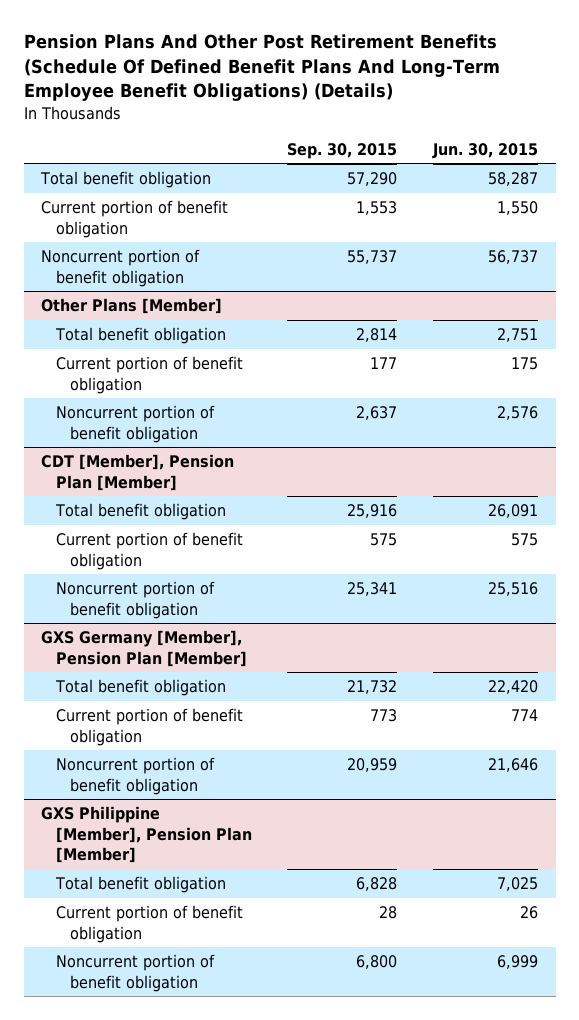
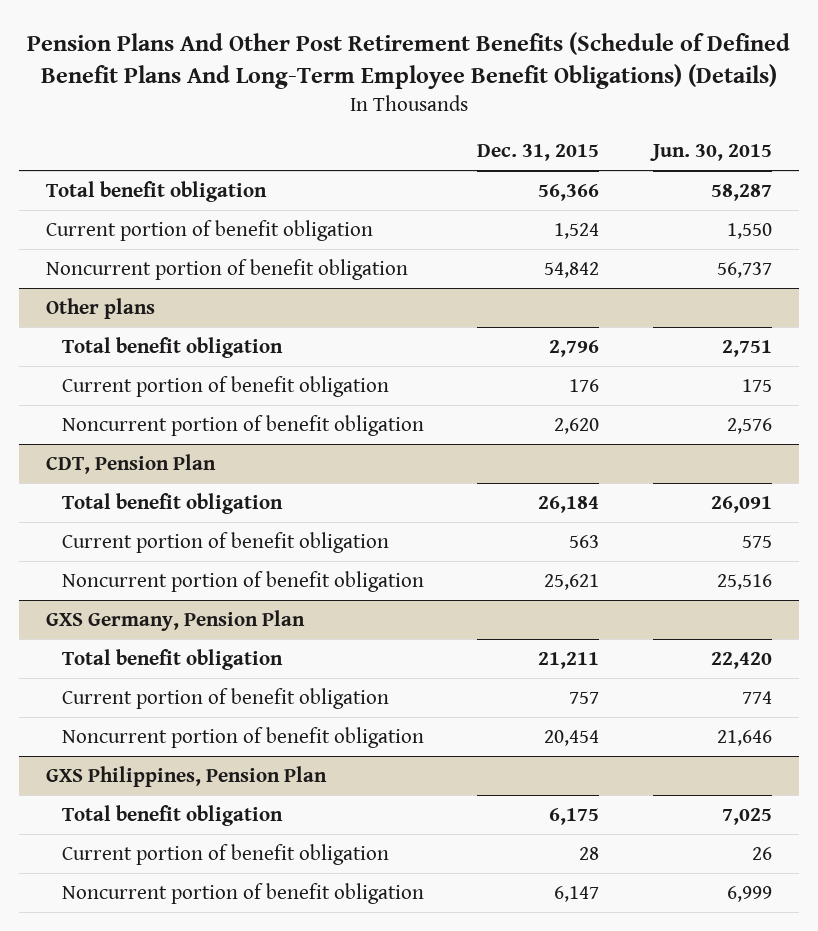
- Pension Plans And Other Post Retirement Benefits (Schedule Of Defined Benefit Plans And Long-Term Employee Benefit Obligations) (Details)
+ Pension Plans And Other Post Retirement Benefits (Schedule of Defined Benefit Plans And Long-Term Employee Benefit Obligations) (Details)
- | Sep. 30, 2015 | Jun. 30, 2015
+ | Dec. 31, 2015 | Jun. 30, 2015
- Other Plans [Member]
+ Other plans
- CDT [Member], Pension Plan [Member]
+ CDT, Pension Plan
- GXS Germany [Member], Pension Plan [Member]
+ GXS Germany, Pension Plan
- GXS Philippine [Member], Pension Plan [Member]
+ GXS Philippines, Pension Plan

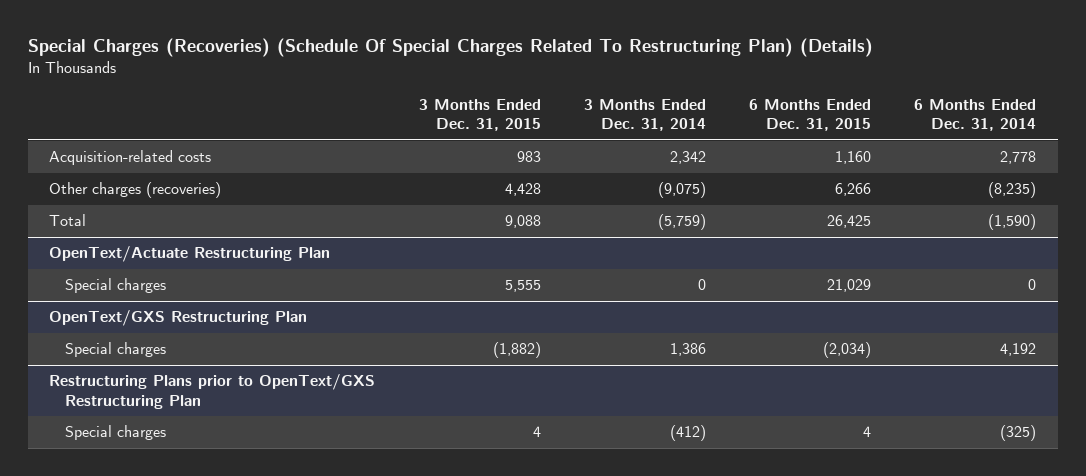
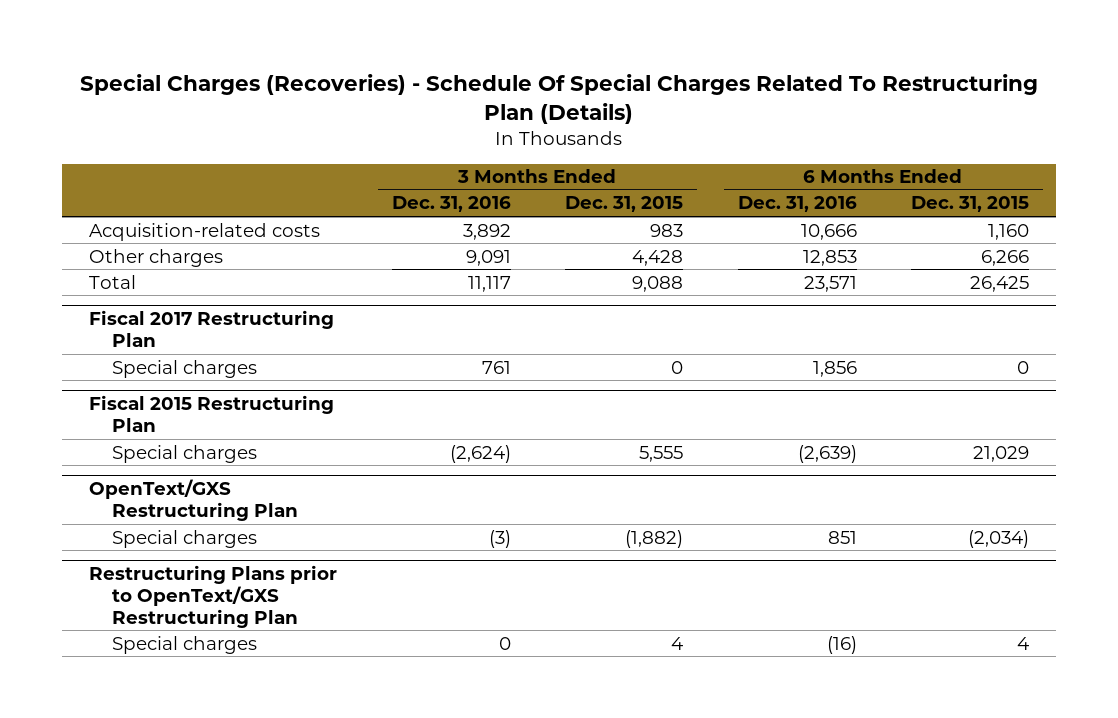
- Special Charges (Recoveries) (Schedule Of Special Charges Related To Restructuring Plan) (Details)
+ Special Charges (Recoveries) - Schedule Of Special Charges Related To Restructuring Plan (Details)
- | 3 Months Ended Dec. 31, 2015 | 3 Months Ended Dec. 31, 2014 | 6 Months Ended Dec. 31, 2015 | 6 Months Ended Dec. 31, 2014
+ | 3 Months Ended Dec. 31, 2016 | 3 Months Ended Dec. 31, 2015 | 6 Months Ended Dec. 31, 2016 | 6 Months Ended Dec. 31, 2015
- Other charges (recoveries) | 4,428 | (9,075) | 6,266 | (8,235)
+ Other charges | 9,091 | 4,428 | 12,853 | 6,266
- OpenText/Actuate Restructuring Plan
+ Fiscal 2017 Restructuring Plan
+ Special charges | 761 | 0 | 1,856 | 0
+ Fiscal 2015 Restructuring Plan

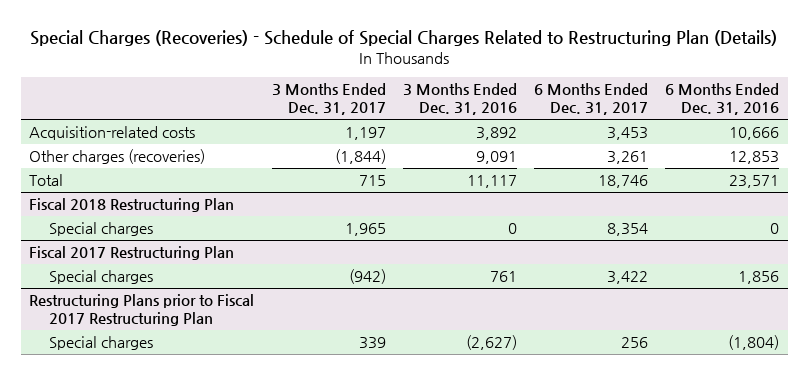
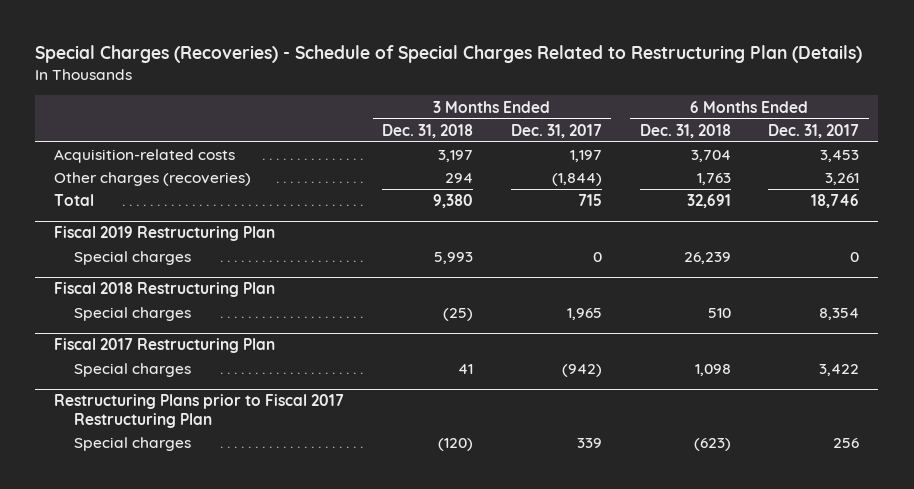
- | 3 Months Ended Dec. 31, 2017 | 3 Months Ended Dec. 31, 2016 | 6 Months Ended Dec. 31, 2017 | 6 Months Ended Dec. 31, 2016
+ | 3 Months Ended Dec. 31, 2018 | 3 Months Ended Dec. 31, 2017 | 6 Months Ended Dec. 31, 2018 | 6 Months Ended Dec. 31, 2017
+ Fiscal 2019 Restructuring Plan
+ Special charges | 5,993 | 0 | 26,239 | 0

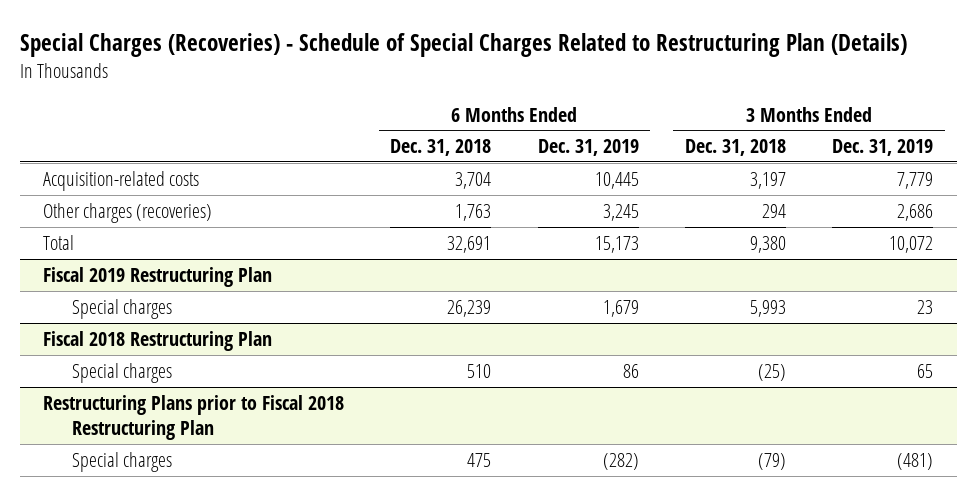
- | 3 Months Ended Dec. 31, 2018 | 3 Months Ended Dec. 31, 2017 | 6 Months Ended Dec. 31, 2018 | 6 Months Ended Dec. 31, 2017
+ | 6 Months Ended Dec. 31, 2018 | 6 Months Ended Dec. 31, 2019 | 3 Months Ended Dec. 31, 2018 | 3 Months Ended Dec. 31, 2019
- Fiscal 2017 Restructuring Plan
- Special charges | 41 | (942) | 1,098 | 3,422
- Restructuring Plans prior to Fiscal 2017 Restructuring Plan
- Special charges | (120) | 339 | (623) | 256
+ Restructuring Plans prior to Fiscal 2018 Restructuring Plan
+ Special charges | 475 | (282) | (79) | (481)

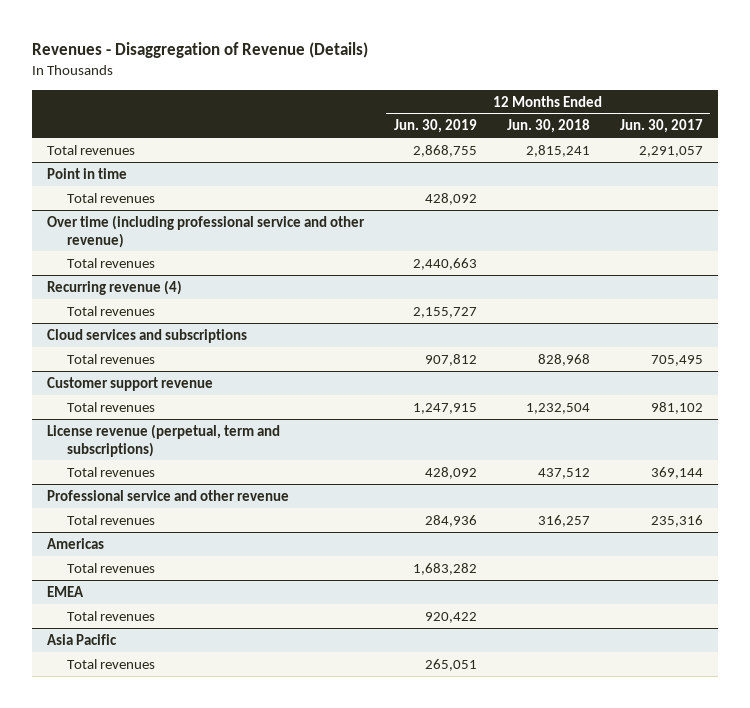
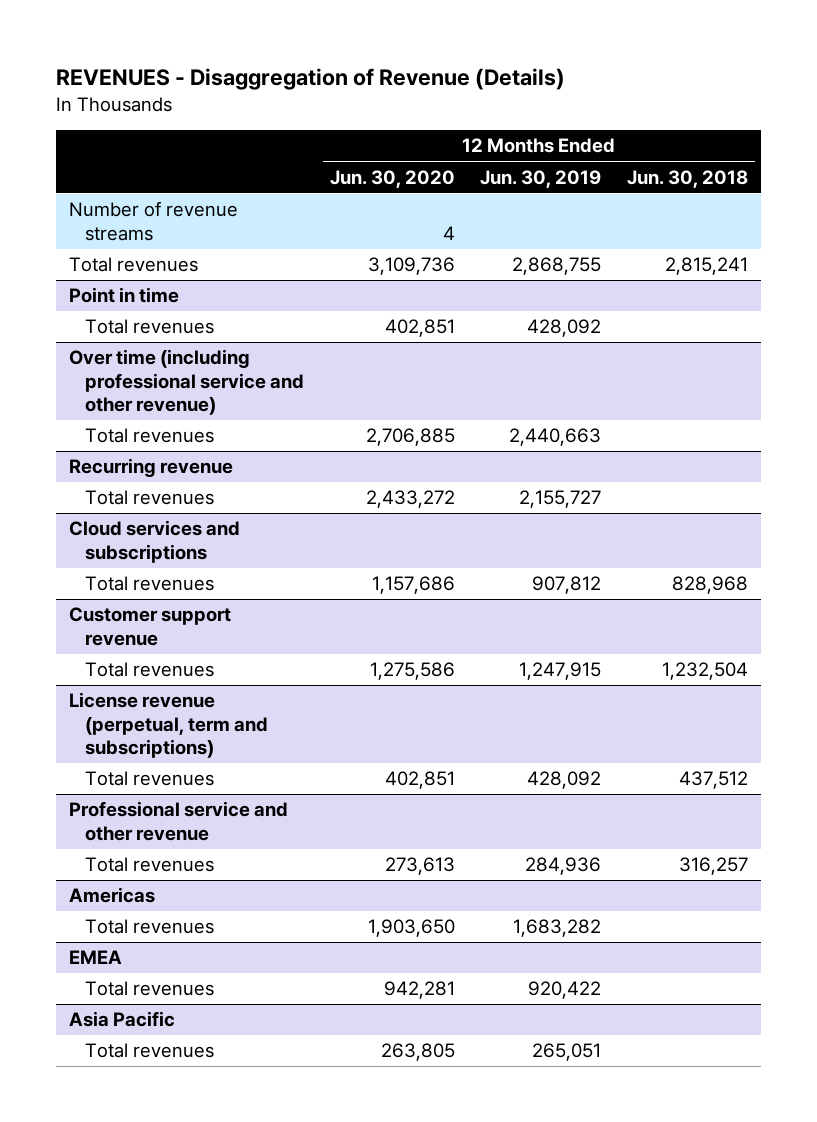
- Revenues - Disaggregation of Revenue (Details)
+ REVENUES - Disaggregation of Revenue (Details)
- | 12 Months Ended Jun. 30, 2019 | 12 Months Ended Jun. 30, 2018 | 12 Months Ended Jun. 30, 2017
+ | 12 Months Ended Jun. 30, 2020 | 12 Months Ended Jun. 30, 2019 | 12 Months Ended Jun. 30, 2018
+ Number of revenue streams | 4 | |
- Recurring revenue (4)
+ Recurring revenue

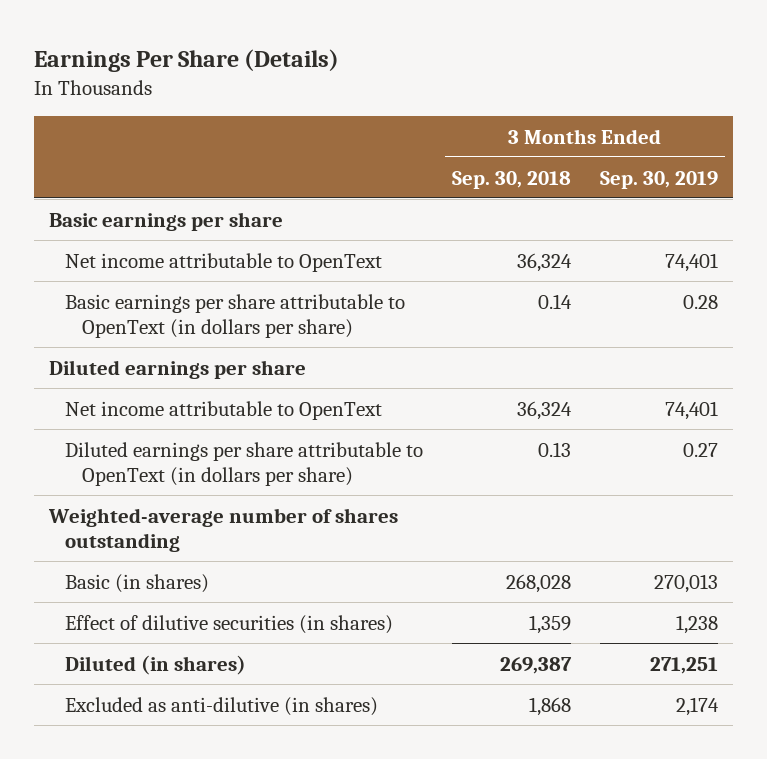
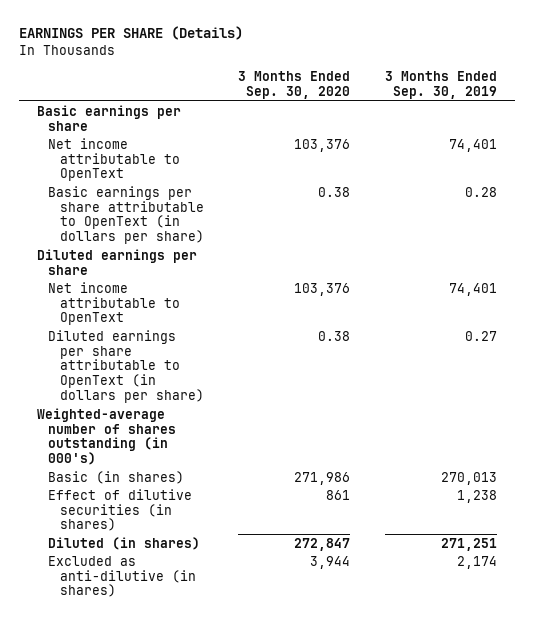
- Earnings Per Share (Details)
+ EARNINGS PER SHARE (Details)
- | 3 Months Ended Sep. 30, 2018 | 3 Months Ended Sep. 30, 2019
+ | 3 Months Ended Sep. 30, 2020 | 3 Months Ended Sep. 30, 2019
- Weighted-average number of shares outstanding
+ Weighted-average number of shares outstanding (in 000's)

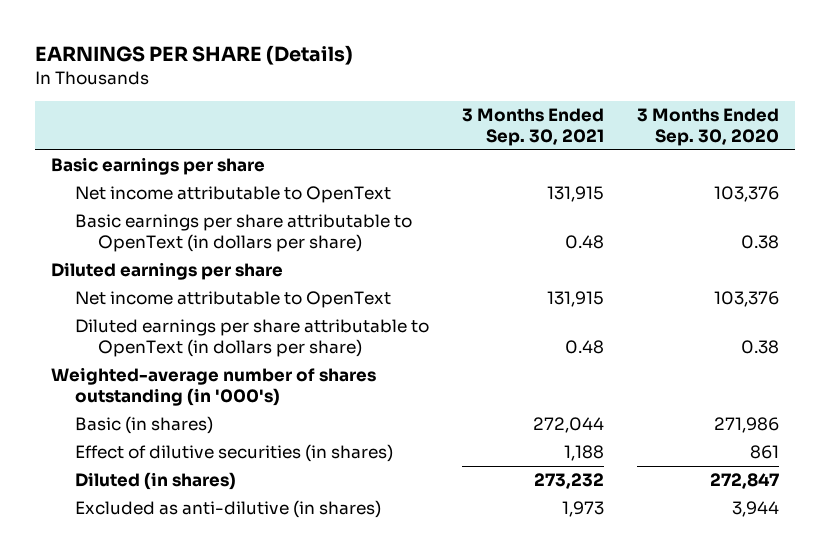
- | 3 Months Ended Sep. 30, 2020 | 3 Months Ended Sep. 30, 2019
+ | 3 Months Ended Sep. 30, 2021 | 3 Months Ended Sep. 30, 2020
- Weighted-average number of shares outstanding (in 000's)
+ Weighted-average number of shares outstanding (in '000's)

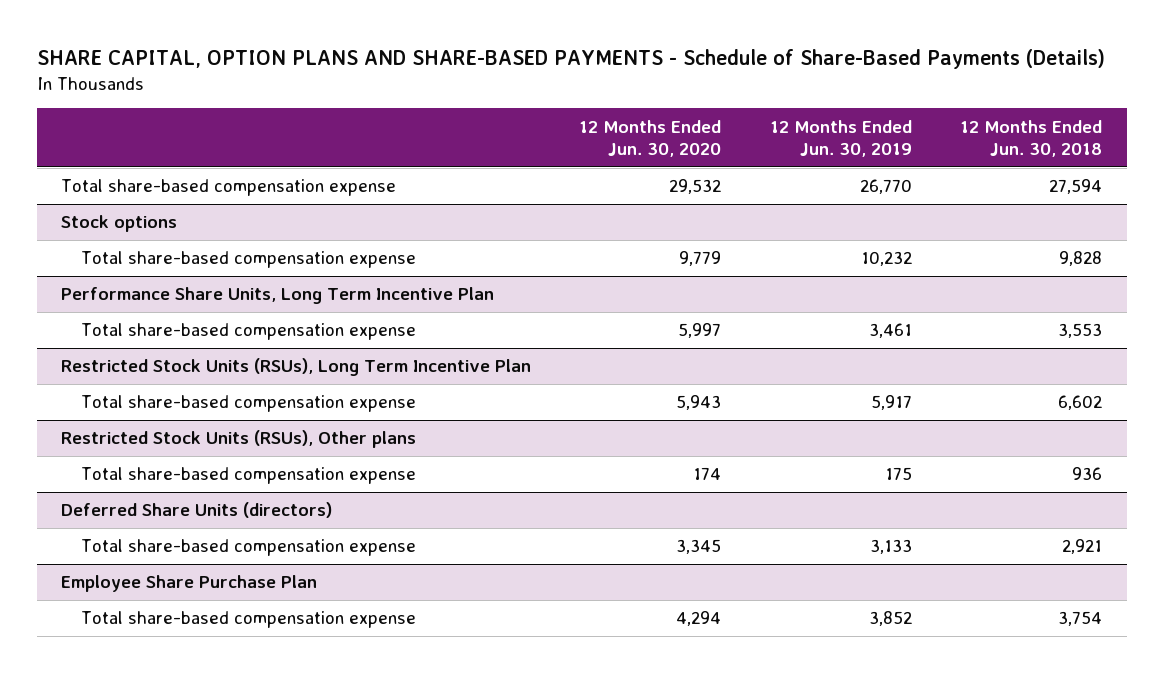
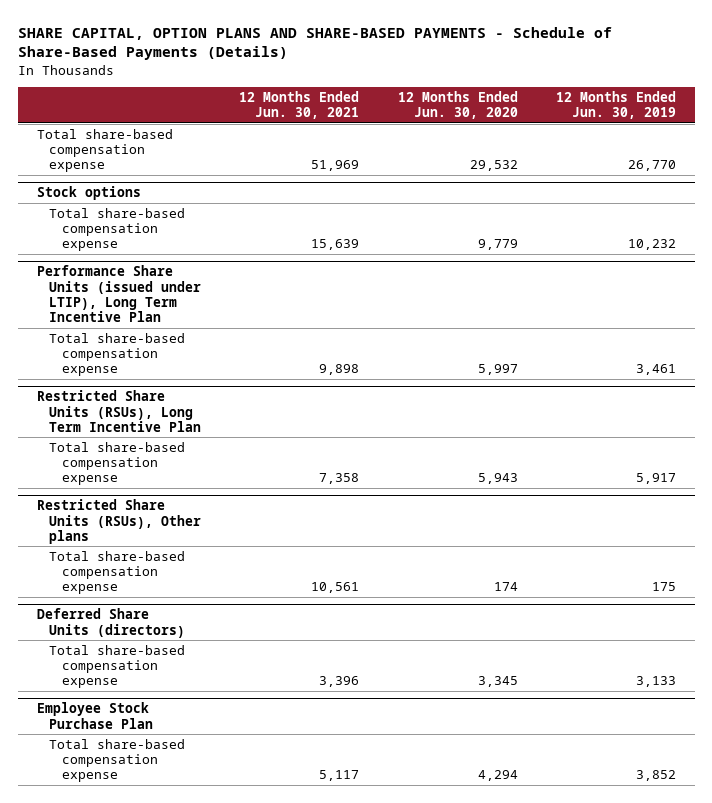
- | 12 Months Ended Jun. 30, 2020 | 12 Months Ended Jun. 30, 2019 | 12 Months Ended Jun. 30, 2018
+ | 12 Months Ended Jun. 30, 2021 | 12 Months Ended Jun. 30, 2020 | 12 Months Ended Jun. 30, 2019
- Performance Share Units, Long Term Incentive Plan
+ Performance Share Units (issued under LTIP), Long Term Incentive Plan
- Restricted Stock Units (RSUs), Long Term Incentive Plan
+ Restricted Share Units (RSUs), Long Term Incentive Plan
- Restricted Stock Units (RSUs), Other plans
+ Restricted Share Units (RSUs), Other plans
- Employee Share Purchase Plan
+ Employee Stock Purchase Plan

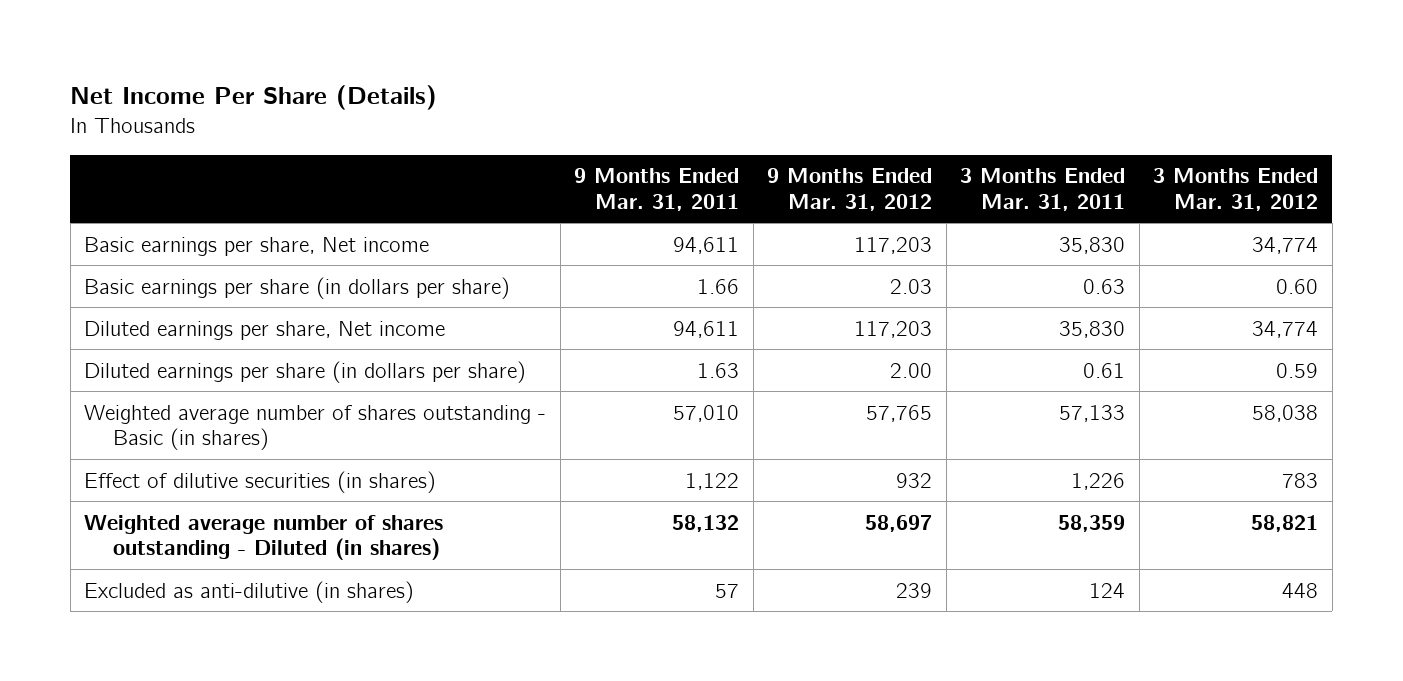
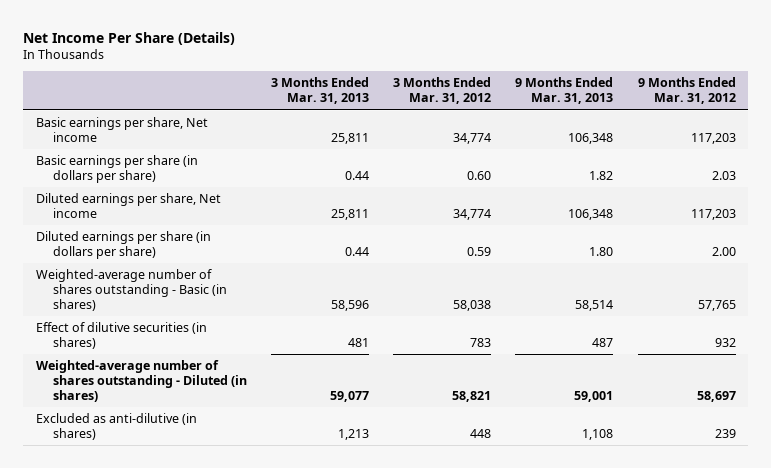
- | 9 Months Ended Mar. 31, 2011 | 9 Months Ended Mar. 31, 2012 | 3 Months Ended Mar. 31, 2011 | 3 Months Ended Mar. 31, 2012
+ | 3 Months Ended Mar. 31, 2013 | 3 Months Ended Mar. 31, 2012 | 9 Months Ended Mar. 31, 2013 | 9 Months Ended Mar. 31, 2012
- Weighted average number of shares outstanding - Basic (in shares) | 57,010 | 57,765 | 57,133 | 58,038
+ Weighted-average number of shares outstanding - Basic (in shares) | 58,596 | 58,038 | 58,514 | 57,765
- Weighted average number of shares outstanding - Diluted (in shares) | 58,132 | 58,697 | 58,359 | 58,821
+ Weighted-average number of shares outstanding - Diluted (in shares) | 59,077 | 58,821 | 59,001 | 58,697

